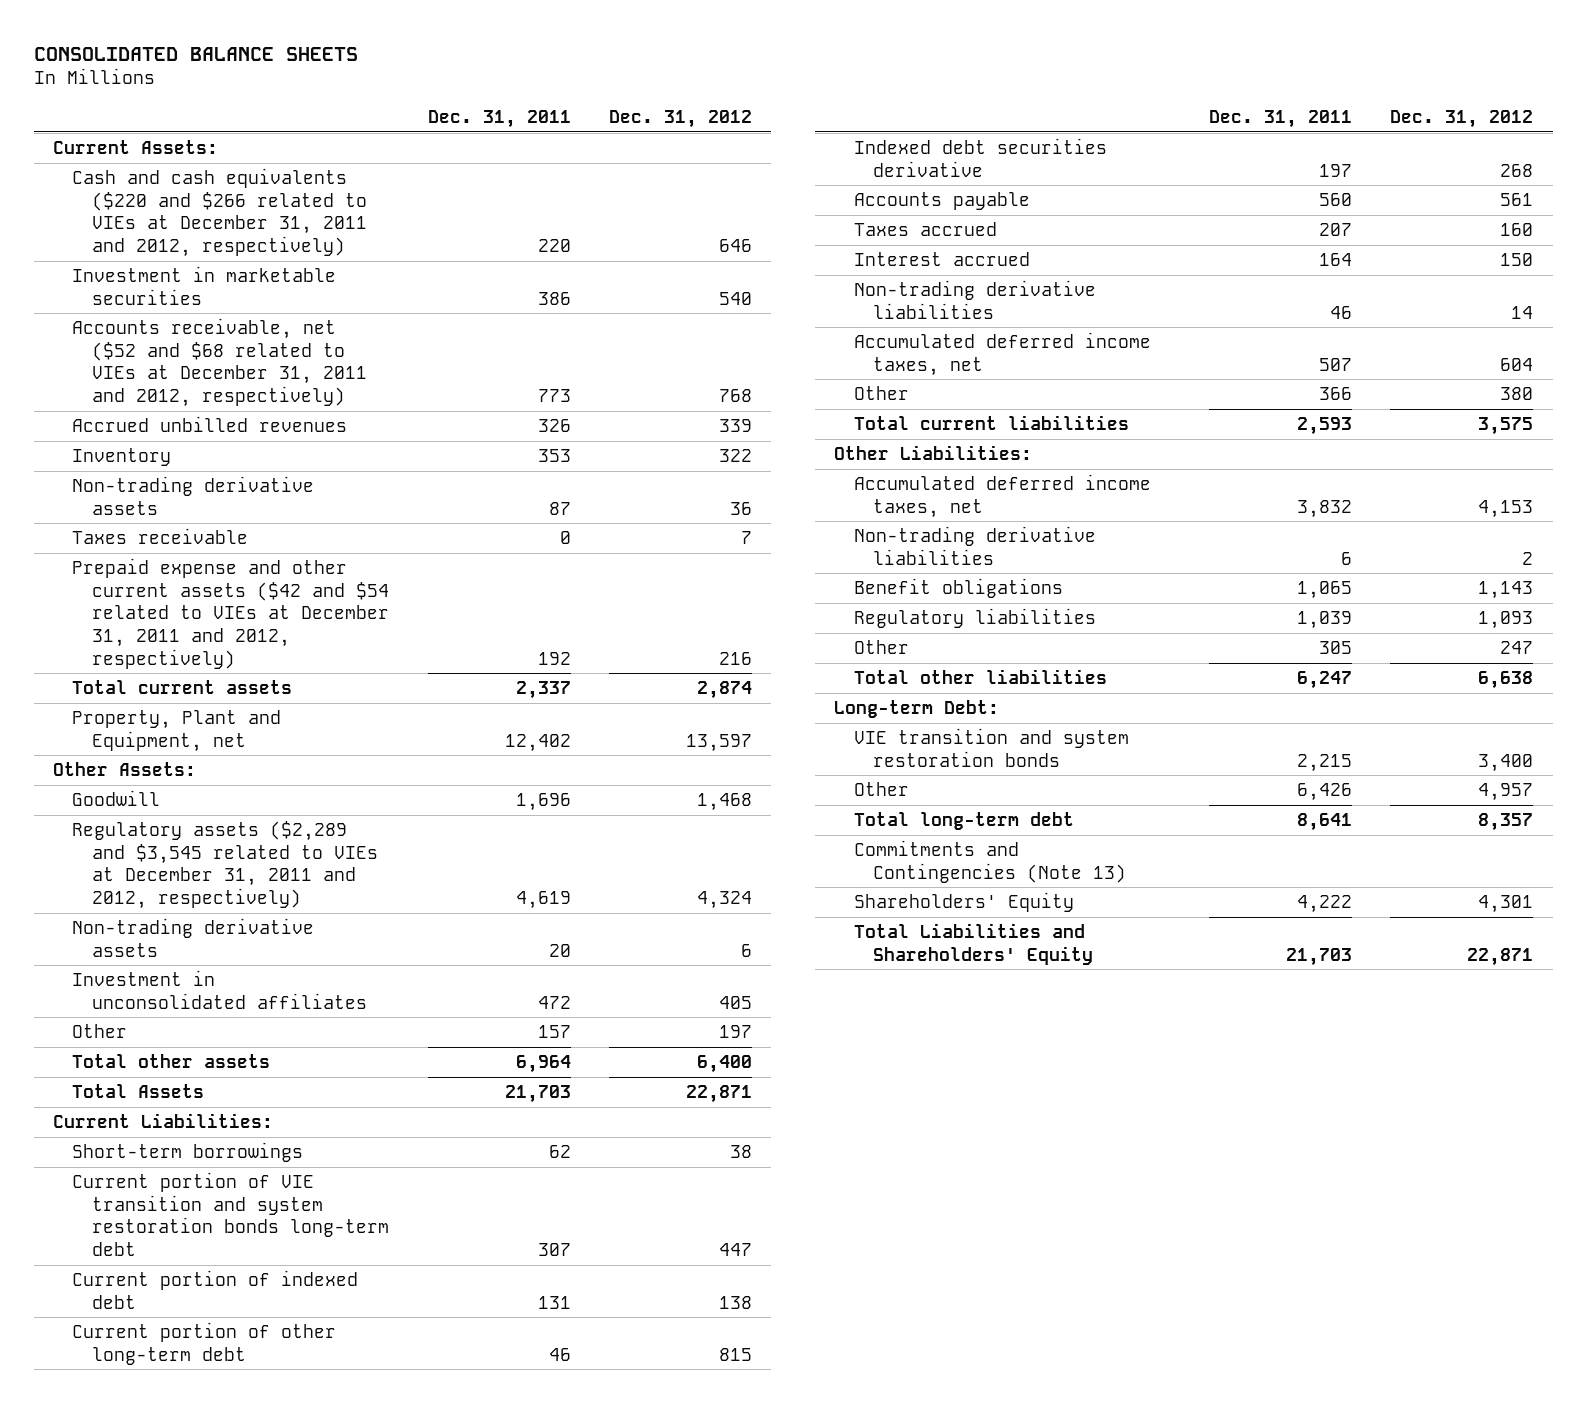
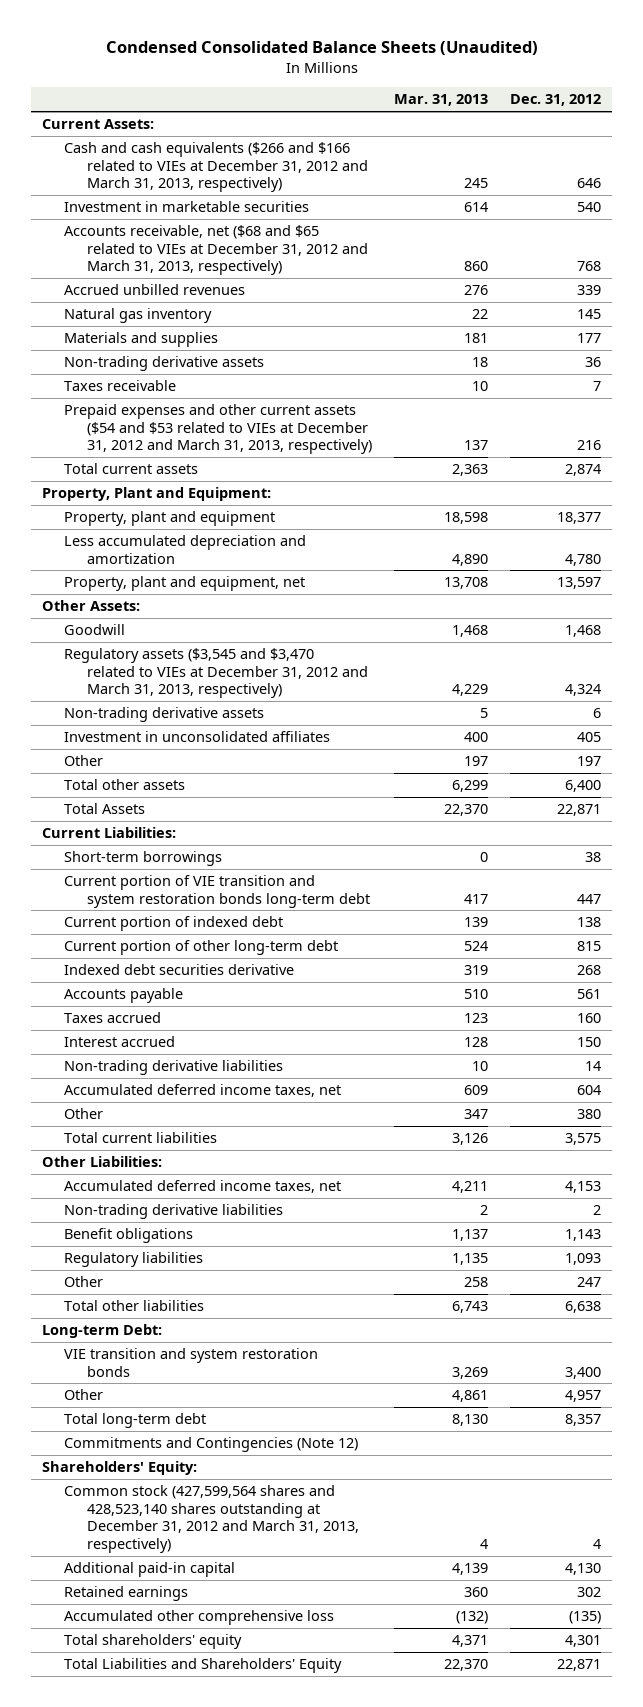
- CONSOLIDATED BALANCE SHEETS
+ Condensed Consolidated Balance Sheets (Unaudited)
- | Dec. 31, 2011 | Dec. 31, 2012
+ | Mar. 31, 2013 | Dec. 31, 2012
- Cash and cash equivalents ($220 and $266 related to VIEs at December 31, 2011 and 2012, respectively) | 220 | 646
+ Cash and cash equivalents ($266 and $166 related to VIEs at December 31, 2012 and March 31, 2013, respectively) | 245 | 646
- Accounts receivable, net ($52 and $68 related to VIEs at December 31, 2011 and 2012, respectively) | 773 | 768
+ Accounts receivable, net ($68 and $65 related to VIEs at December 31, 2012 and March 31, 2013, respectively) | 860 | 768
- Inventory | 353 | 322
+ Natural gas inventory | 22 | 145
+ Materials and supplies | 181 | 177
- Prepaid expense and other current assets ($42 and $54 related to VIEs at December 31, 2011 and 2012, respectively) | 192 | 216
+ Prepaid expenses and other current assets ($54 and $53 related to VIEs at December 31, 2012 and March 31, 2013, respectively) | 137 | 216
- Property, Plant and Equipment, net | 12,402 | 13,597
+ Property, Plant and Equipment:
+ Property, plant and equipment | 18,598 | 18,377
+ Less accumulated depreciation and amortization | 4,890 | 4,780
+ Property, plant and equipment, net | 13,708 | 13,597
- Regulatory assets ($2,289 and $3,545 related to VIEs at December 31, 2011 and 2012, respectively) | 4,619 | 4,324
+ Regulatory assets ($3,545 and $3,470 related to VIEs at December 31, 2012 and March 31, 2013, respectively) | 4,229 | 4,324
- Commitments and Contingencies (Note 13)
- Shareholders' Equity | 4,222 | 4,301
+ Commitments and Contingencies (Note 12)
+ Shareholders' Equity:
+ Common stock (427,599,564 shares and 428,523,140 shares outstanding at December 31, 2012 and March 31, 2013, respectively) | 4 | 4
+ Additional paid-in capital | 4,139 | 4,130
+ Retained earnings | 360 | 302
+ Accumulated other comprehensive loss | (132) | (135)
+ Total shareholders' equity | 4,371 | 4,301

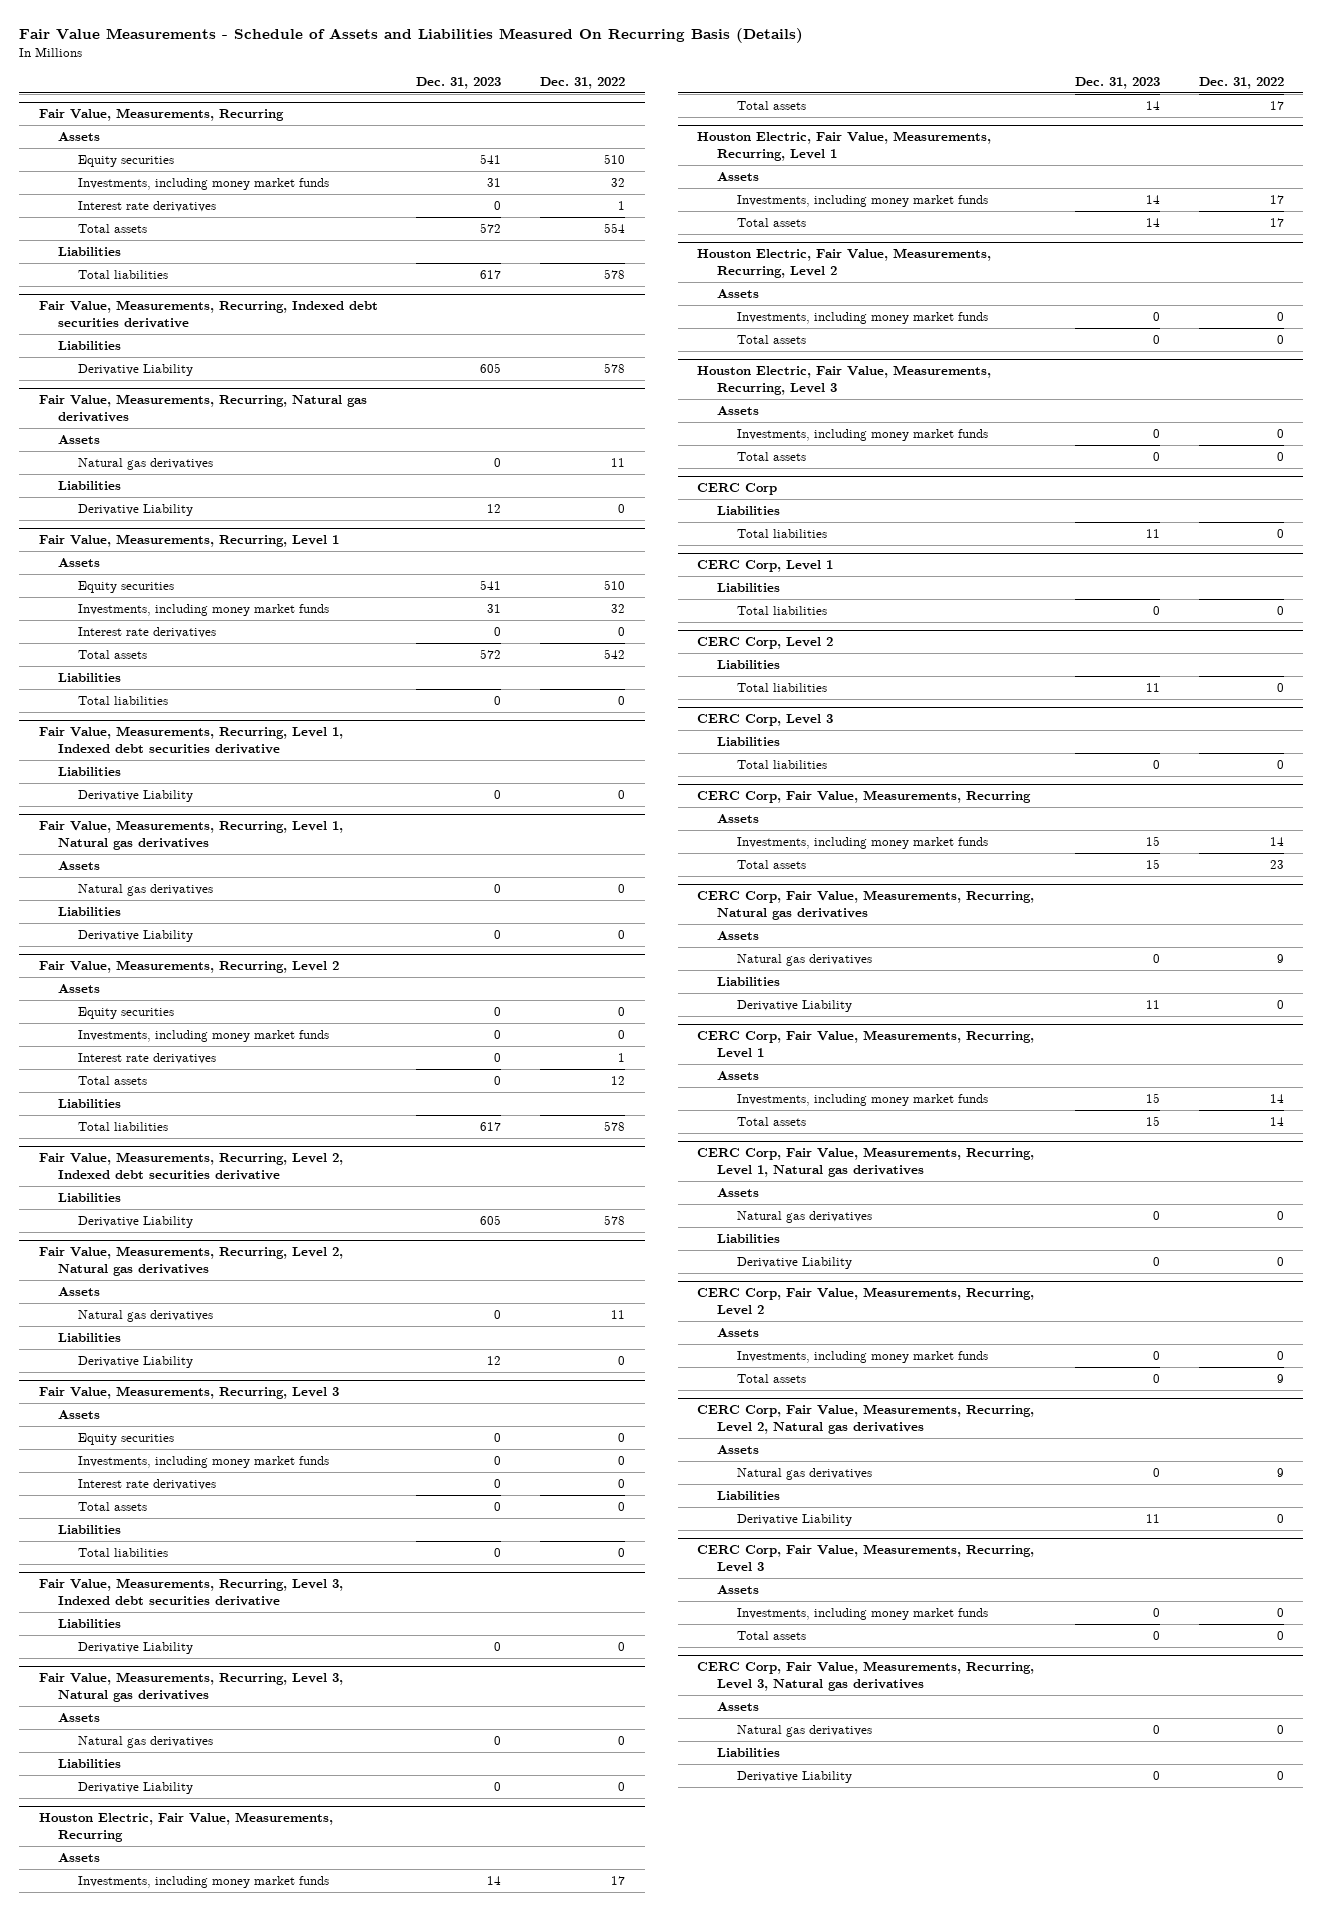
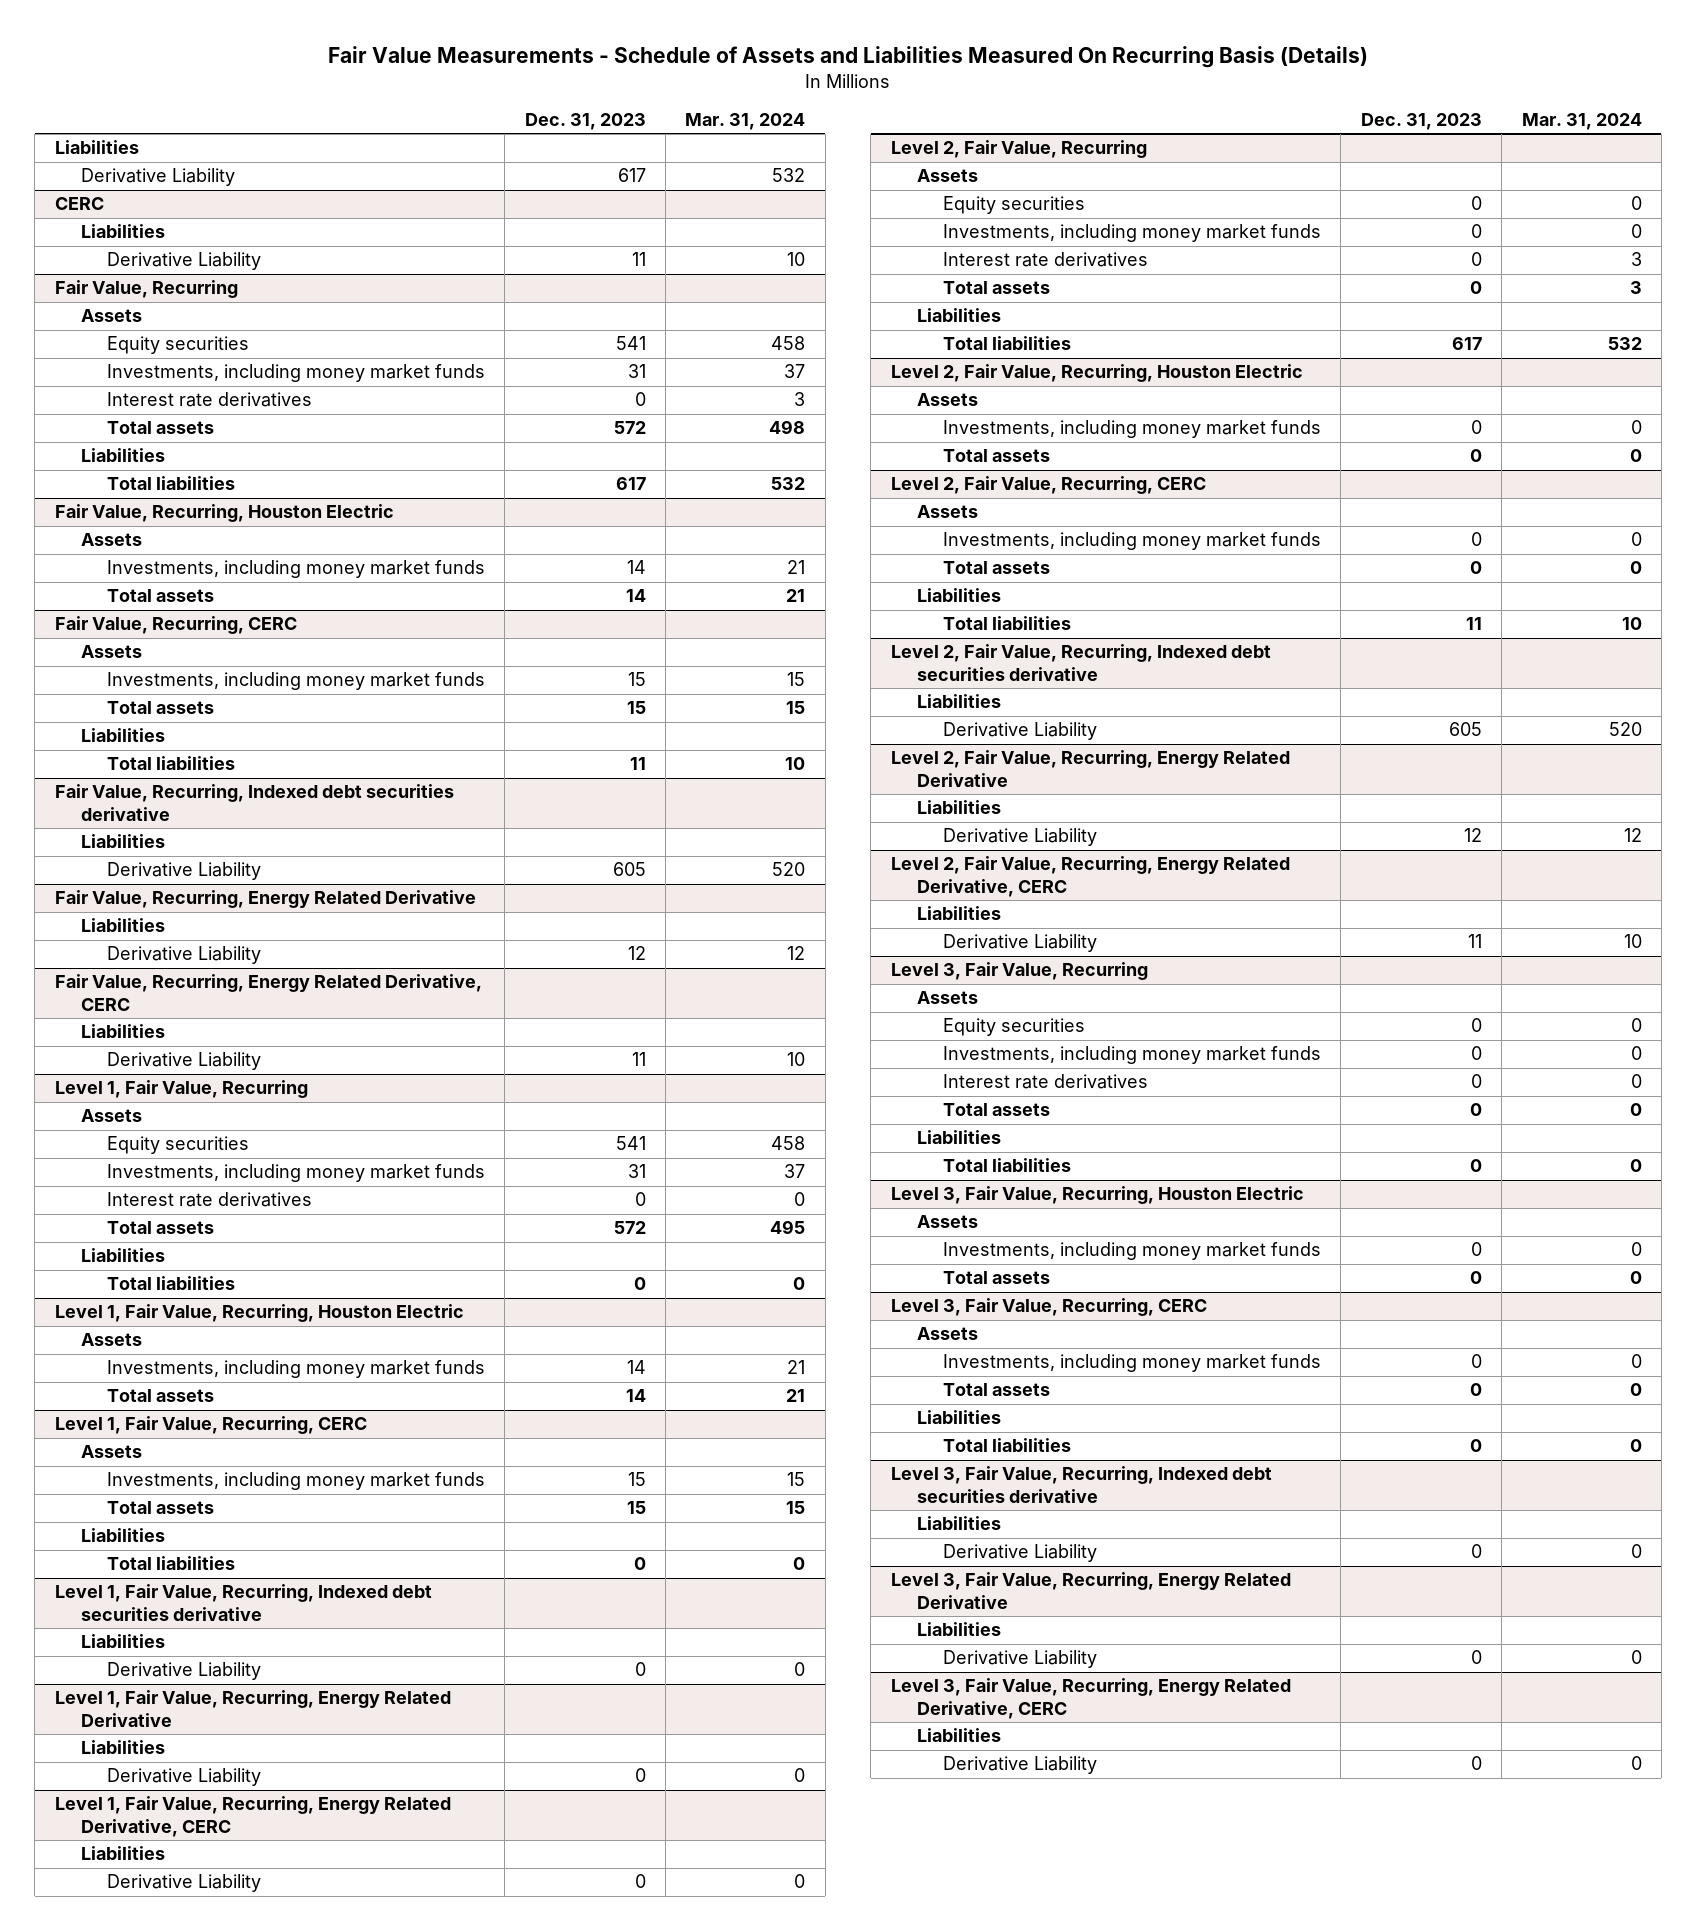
- | Dec. 31, 2023 | Dec. 31, 2022
+ | Dec. 31, 2023 | Mar. 31, 2024
- Fair Value, Measurements, Recurring
+ Liabilities
+ Derivative Liability | 617 | 532
+ CERC
+ Liabilities
+ Derivative Liability | 11 | 10
+ Fair Value, Recurring
- Fair Value, Measurements, Recurring, Indexed debt securities derivative
+ Fair Value, Recurring, Houston Electric
+ Assets
+ Investments, including money market funds | 14 | 21
+ Total assets | 14 | 21
+ Fair Value, Recurring, CERC
+ Assets
+ Investments, including money market funds | 15 | 15
+ Total assets | 15 | 15
+ Total liabilities | 11 | 10
+ Fair Value, Recurring, Indexed debt securities derivative
+ Liabilities
- Fair Value, Measurements, Recurring, Natural gas derivatives
- Assets
- Natural gas derivatives | 0 | 11
+ Fair Value, Recurring, Energy Related Derivative
- Fair Value, Measurements, Recurring, Level 1
+ Fair Value, Recurring, Energy Related Derivative, CERC
+ Liabilities
+ Derivative Liability | 11 | 10
+ Level 1, Fair Value, Recurring
- Fair Value, Measurements, Recurring, Level 1, Indexed debt securities derivative
+ Level 1, Fair Value, Recurring, Houston Electric
+ Assets
+ Investments, including money market funds | 14 | 21
+ Total assets | 14 | 21
+ Level 1, Fair Value, Recurring, CERC
+ Assets
+ Investments, including money market funds | 15 | 15
+ Total assets | 15 | 15
+ Total liabilities | 0 | 0
+ Level 1, Fair Value, Recurring, Indexed debt securities derivative
+ Liabilities
- Fair Value, Measurements, Recurring, Level 1, Natural gas derivatives
- Assets
- Natural gas derivatives | 0 | 0
+ Level 1, Fair Value, Recurring, Energy Related Derivative
- Fair Value, Measurements, Recurring, Level 2
+ Level 1, Fair Value, Recurring, Energy Related Derivative, CERC
+ Liabilities
+ Derivative Liability | 0 | 0
+ Level 2, Fair Value, Recurring
- Fair Value, Measurements, Recurring, Level 2, Indexed debt securities derivative
+ Level 2, Fair Value, Recurring, Houston Electric
+ Assets
+ Investments, including money market funds | 0 | 0
+ Total assets | 0 | 0
+ Level 2, Fair Value, Recurring, CERC
+ Assets
+ Investments, including money market funds | 0 | 0
+ Total assets | 0 | 0
+ Total liabilities | 11 | 10
+ Level 2, Fair Value, Recurring, Indexed debt securities derivative
+ Liabilities
- Fair Value, Measurements, Recurring, Level 2, Natural gas derivatives
- Assets
- Natural gas derivatives | 0 | 11
+ Level 2, Fair Value, Recurring, Energy Related Derivative
- Fair Value, Measurements, Recurring, Level 3
+ Level 2, Fair Value, Recurring, Energy Related Derivative, CERC
+ Liabilities
+ Derivative Liability | 11 | 10
+ Level 3, Fair Value, Recurring
- Fair Value, Measurements, Recurring, Level 3, Indexed debt securities derivative
- Liabilities
- Derivative Liability | 0 | 0
- Fair Value, Measurements, Recurring, Level 3, Natural gas derivatives
- Assets
- Natural gas derivatives | 0 | 0
- Liabilities
- Derivative Liability | 0 | 0
- Houston Electric, Fair Value, Measurements, Recurring
- Assets
- Investments, including money market funds | 14 | 17
- Total assets | 14 | 17
- Houston Electric, Fair Value, Measurements, Recurring, Level 1
- Assets
- Investments, including money market funds | 14 | 17
- Total assets | 14 | 17
- Houston Electric, Fair Value, Measurements, Recurring, Level 2
+ Level 3, Fair Value, Recurring, Houston Electric
- Houston Electric, Fair Value, Measurements, Recurring, Level 3
+ Level 3, Fair Value, Recurring, CERC
- CERC Corp
- Total liabilities | 11 | 0
- CERC Corp, Level 1
- Liabilities
- CERC Corp, Level 2
- Liabilities
- Total liabilities | 11 | 0
- CERC Corp, Level 3
- Liabilities
- Total liabilities | 0 | 0
- CERC Corp, Fair Value, Measurements, Recurring
- Assets
- Investments, including money market funds | 15 | 14
- Total assets | 15 | 23
- CERC Corp, Fair Value, Measurements, Recurring, Natural gas derivatives
- Assets
- Natural gas derivatives | 0 | 9
- Liabilities
- Derivative Liability | 11 | 0
- CERC Corp, Fair Value, Measurements, Recurring, Level 1
- Assets
- Investments, including money market funds | 15 | 14
- Total assets | 15 | 14
- CERC Corp, Fair Value, Measurements, Recurring, Level 1, Natural gas derivatives
- Assets
- Natural gas derivatives | 0 | 0
+ Level 3, Fair Value, Recurring, Indexed debt securities derivative
- CERC Corp, Fair Value, Measurements, Recurring, Level 2
- Assets
- Investments, including money market funds | 0 | 0
- Total assets | 0 | 9
- CERC Corp, Fair Value, Measurements, Recurring, Level 2, Natural gas derivatives
- Assets
- Natural gas derivatives | 0 | 9
+ Level 3, Fair Value, Recurring, Energy Related Derivative
- Derivative Liability | 11 | 0
- CERC Corp, Fair Value, Measurements, Recurring, Level 3
- Assets
- Investments, including money market funds | 0 | 0
- Total assets | 0 | 0
- CERC Corp, Fair Value, Measurements, Recurring, Level 3, Natural gas derivatives
- Assets
- Natural gas derivatives | 0 | 0
+ Derivative Liability | 0 | 0
+ Level 3, Fair Value, Recurring, Energy Related Derivative, CERC

